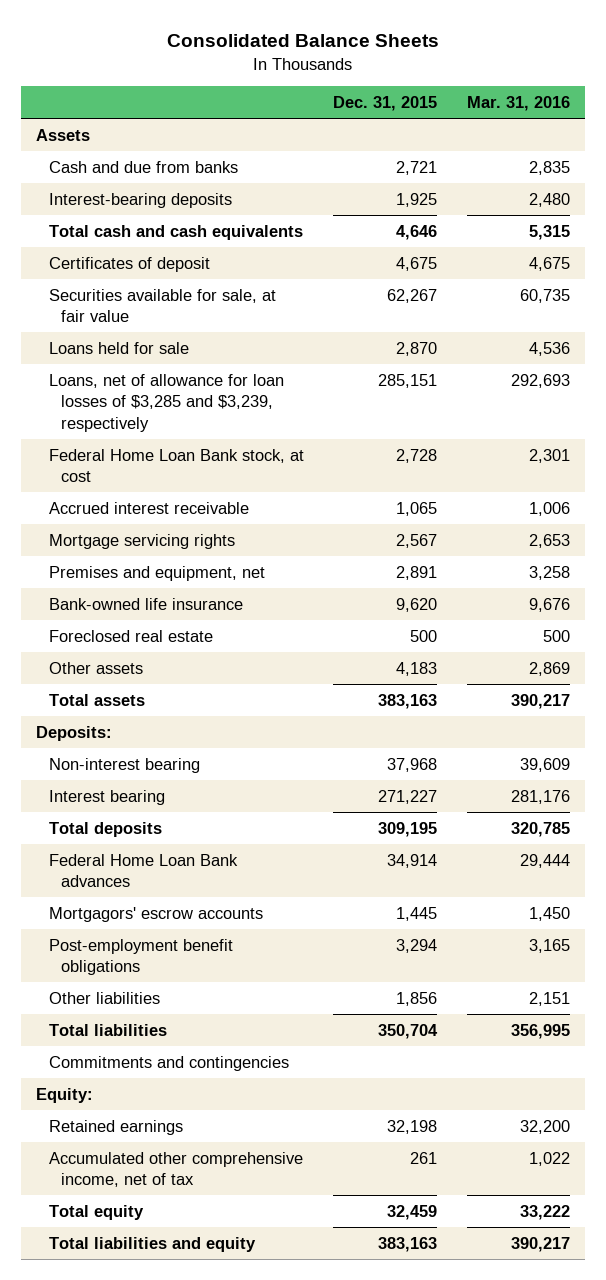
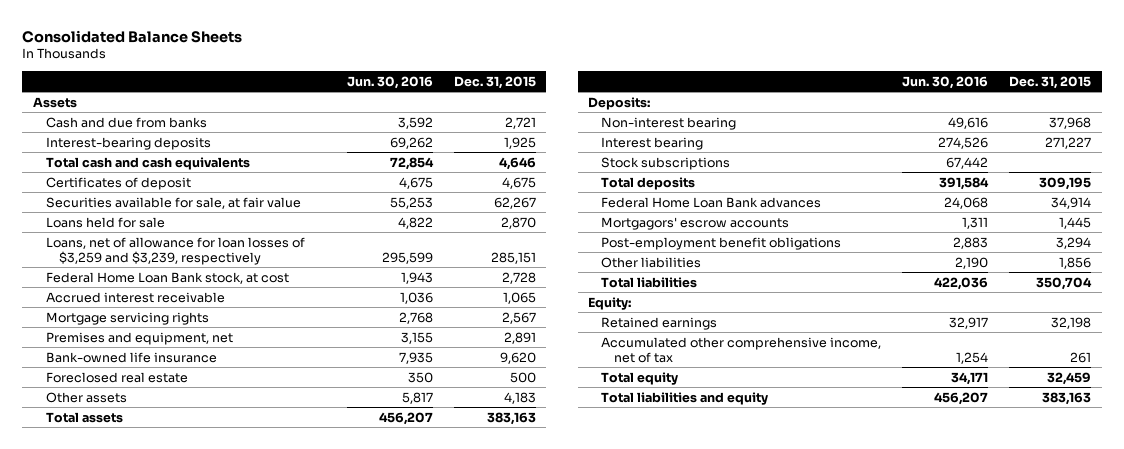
- | Dec. 31, 2015 | Mar. 31, 2016
+ | Jun. 30, 2016 | Dec. 31, 2015
- Loans, net of allowance for loan losses of $3,285 and $3,239, respectively | 285,151 | 292,693
+ Loans, net of allowance for loan losses of $3,259 and $3,239, respectively | 295,599 | 285,151
+ Stock subscriptions | 67,442 |
- Commitments and contingencies

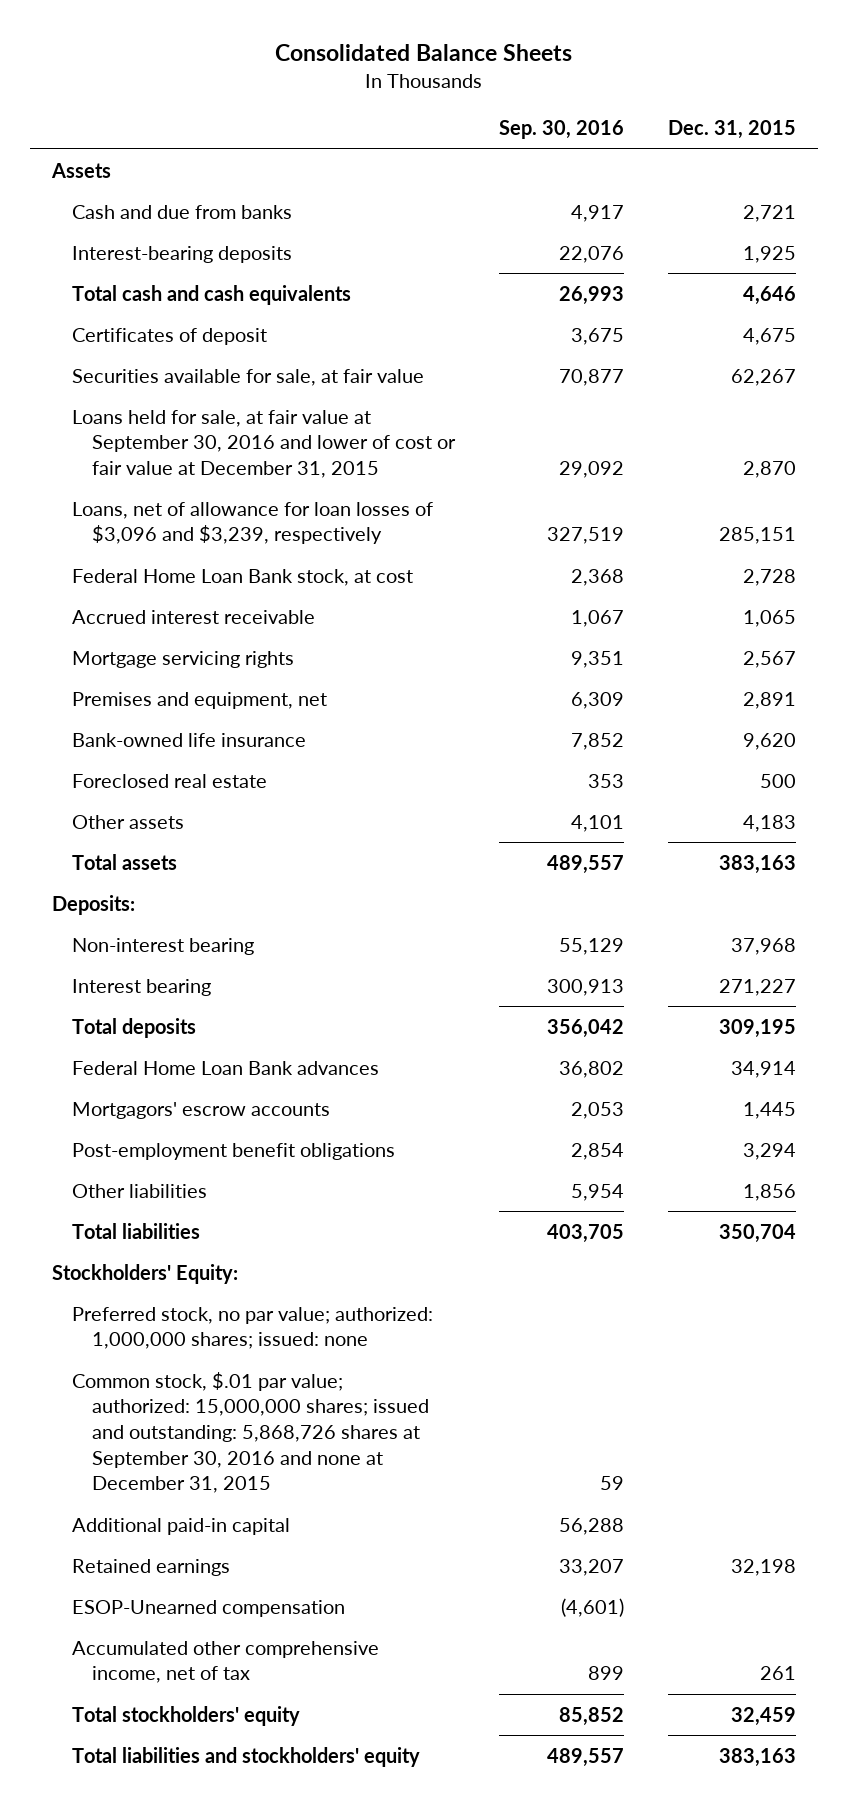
- | Jun. 30, 2016 | Dec. 31, 2015
+ | Sep. 30, 2016 | Dec. 31, 2015
- Loans held for sale | 4,822 | 2,870
- Loans, net of allowance for loan losses of $3,259 and $3,239, respectively | 295,599 | 285,151
+ Loans held for sale, at fair value at September 30, 2016 and lower of cost or fair value at December 31, 2015 | 29,092 | 2,870
+ Loans, net of allowance for loan losses of $3,096 and $3,239, respectively | 327,519 | 285,151
- Stock subscriptions | 67,442 |
- Equity:
+ Stockholders' Equity:
+ Preferred stock, no par value; authorized: 1,000,000 shares; issued: none
+ Common stock, $.01 par value; authorized: 15,000,000 shares; issued and outstanding: 5,868,726 shares at September 30, 2016 and none at December 31, 2015 | 59 |
+ Additional paid-in capital | 56,288 |
+ ESOP-Unearned compensation | (4,601) |
- Total equity | 34,171 | 32,459
- Total liabilities and equity | 456,207 | 383,163
+ Total stockholders' equity | 85,852 | 32,459
+ Total liabilities and stockholders' equity | 489,557 | 383,163

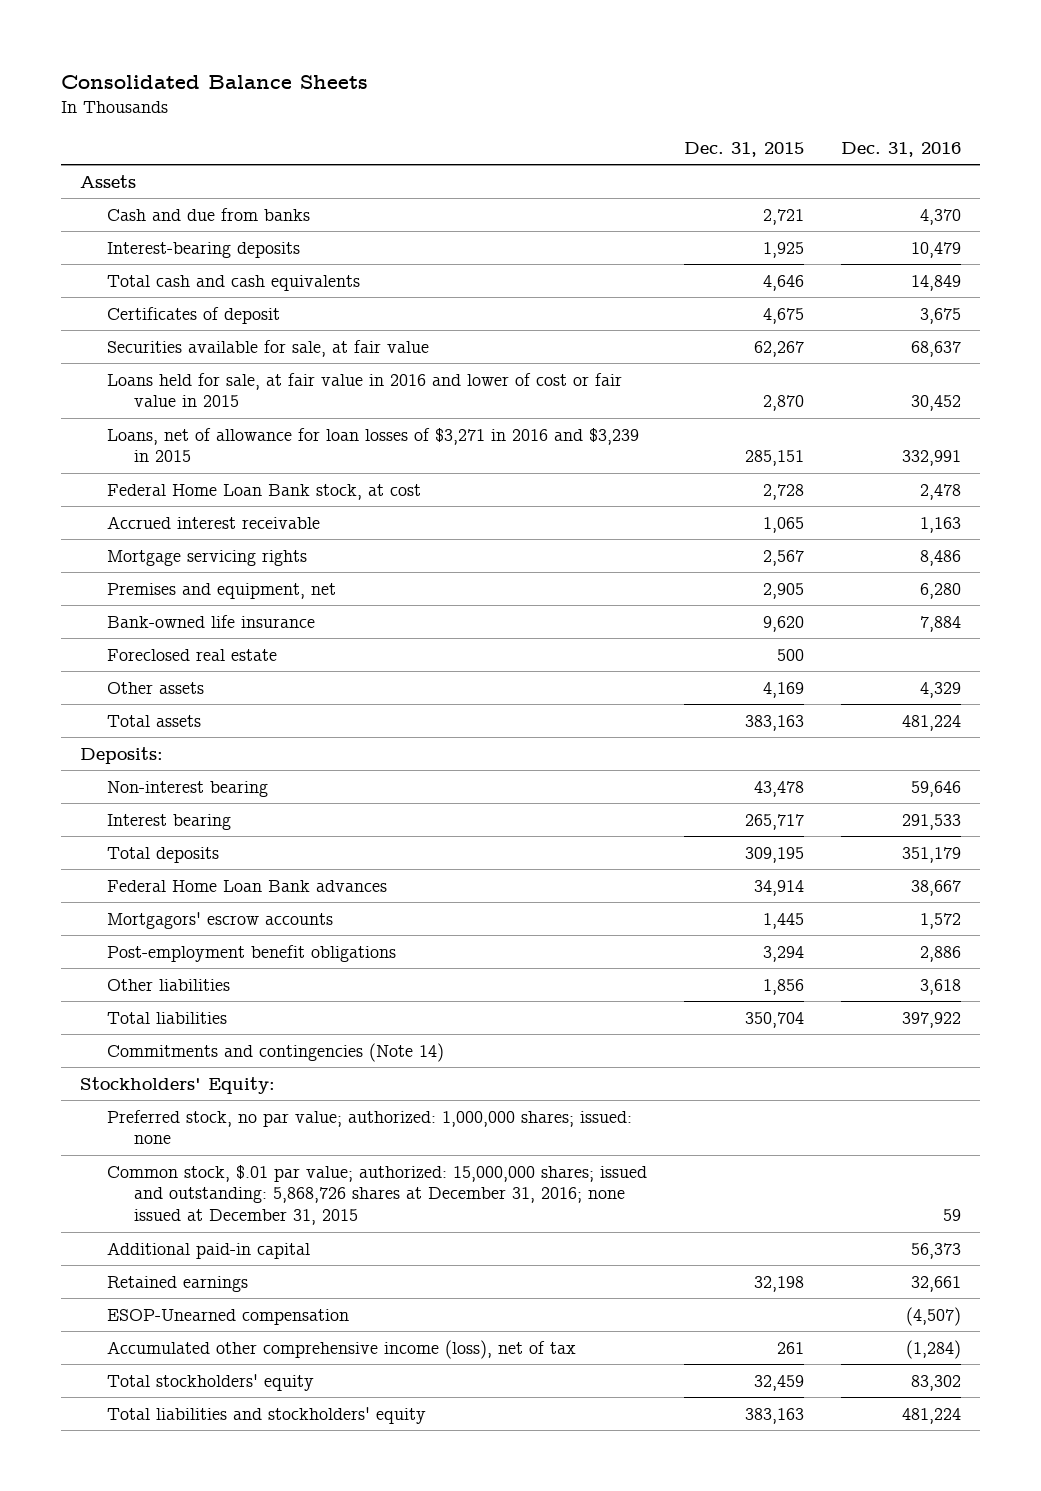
- | Sep. 30, 2016 | Dec. 31, 2015
+ | Dec. 31, 2015 | Dec. 31, 2016
- Loans held for sale, at fair value at September 30, 2016 and lower of cost or fair value at December 31, 2015 | 29,092 | 2,870
- Loans, net of allowance for loan losses of $3,096 and $3,239, respectively | 327,519 | 285,151
+ Loans held for sale, at fair value in 2016 and lower of cost or fair value in 2015 | 2,870 | 30,452
+ Loans, net of allowance for loan losses of $3,271 in 2016 and $3,239 in 2015 | 285,151 | 332,991
- Premises and equipment, net | 6,309 | 2,891
+ Premises and equipment, net | 2,905 | 6,280
- Other assets | 4,101 | 4,183
+ Other assets | 4,169 | 4,329
- Non-interest bearing | 55,129 | 37,968
- Interest bearing | 300,913 | 271,227
+ Non-interest bearing | 43,478 | 59,646
+ Interest bearing | 265,717 | 291,533
+ Commitments and contingencies (Note 14)
- Common stock, $.01 par value; authorized: 15,000,000 shares; issued and outstanding: 5,868,726 shares at September 30, 2016 and none at December 31, 2015 | 59 |
+ Common stock, $.01 par value; authorized: 15,000,000 shares; issued and outstanding: 5,868,726 shares at December 31, 2016; none issued at December 31, 2015 | | 59
- Accumulated other comprehensive income, net of tax | 899 | 261
+ Accumulated other comprehensive income (loss), net of tax | 261 | (1,284)

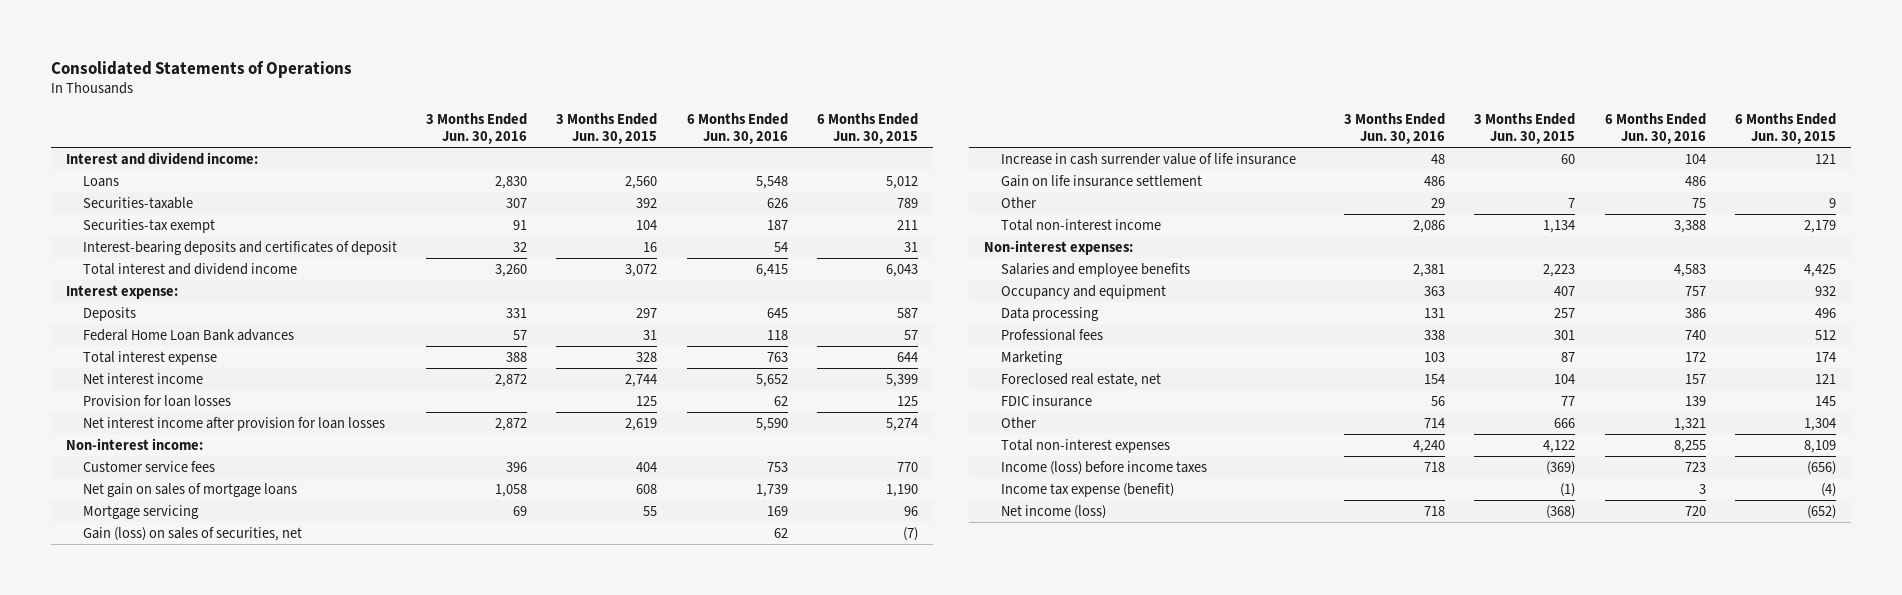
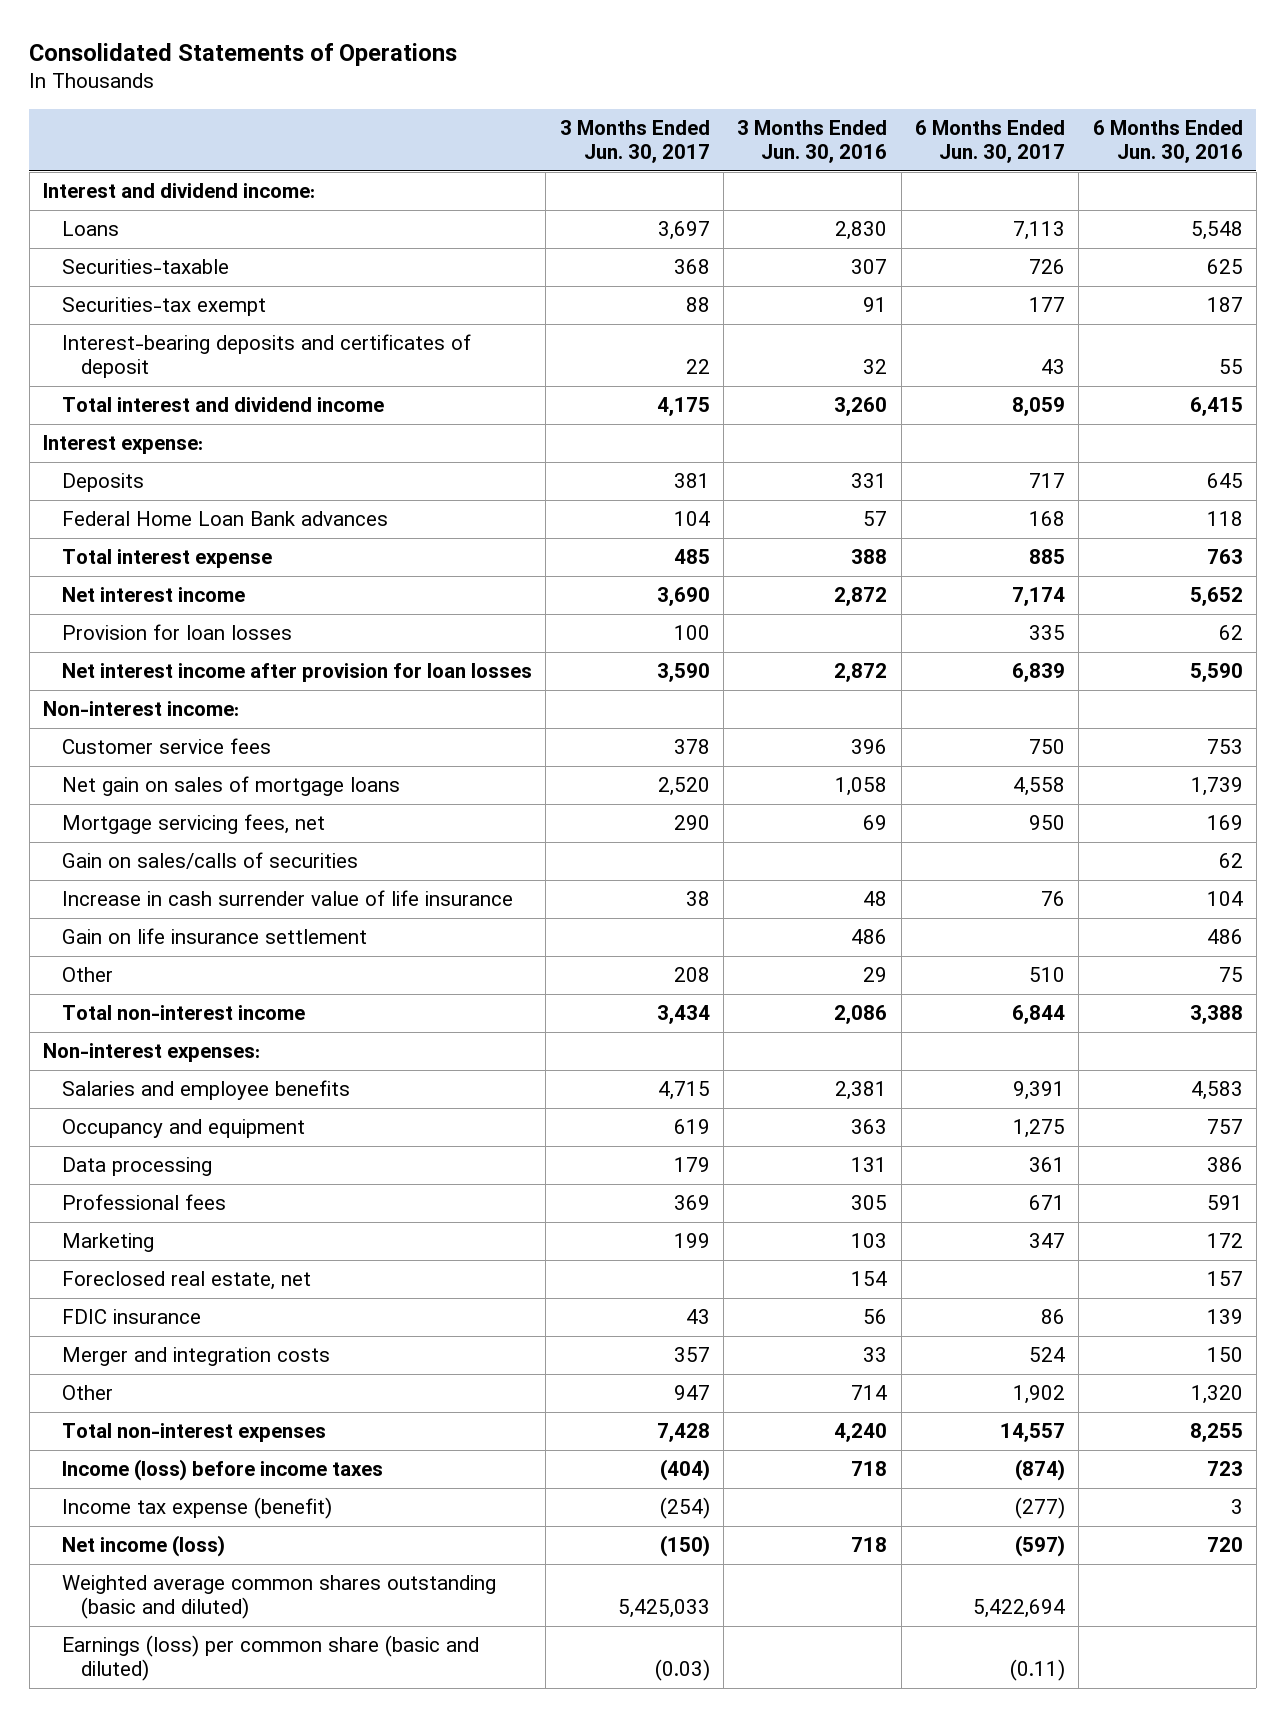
- | 3 Months Ended Jun. 30, 2016 | 3 Months Ended Jun. 30, 2015 | 6 Months Ended Jun. 30, 2016 | 6 Months Ended Jun. 30, 2015
+ | 3 Months Ended Jun. 30, 2017 | 3 Months Ended Jun. 30, 2016 | 6 Months Ended Jun. 30, 2017 | 6 Months Ended Jun. 30, 2016
- Securities-taxable | 307 | 392 | 626 | 789
+ Securities-taxable | 368 | 307 | 726 | 625
- Interest-bearing deposits and certificates of deposit | 32 | 16 | 54 | 31
+ Interest-bearing deposits and certificates of deposit | 22 | 32 | 43 | 55
- Mortgage servicing | 69 | 55 | 169 | 96
- Gain (loss) on sales of securities, net | | | 62 | (7)
+ Mortgage servicing fees, net | 290 | 69 | 950 | 169
+ Gain on sales/calls of securities | | | | 62
- Professional fees | 338 | 301 | 740 | 512
+ Professional fees | 369 | 305 | 671 | 591
- Other | 714 | 666 | 1,321 | 1,304
+ Merger and integration costs | 357 | 33 | 524 | 150
+ Other | 947 | 714 | 1,902 | 1,320
+ Weighted average common shares outstanding (basic and diluted) | 5,425,033 | | 5,422,694 |
+ Earnings (loss) per common share (basic and diluted) | (0.03) | | (0.11) |

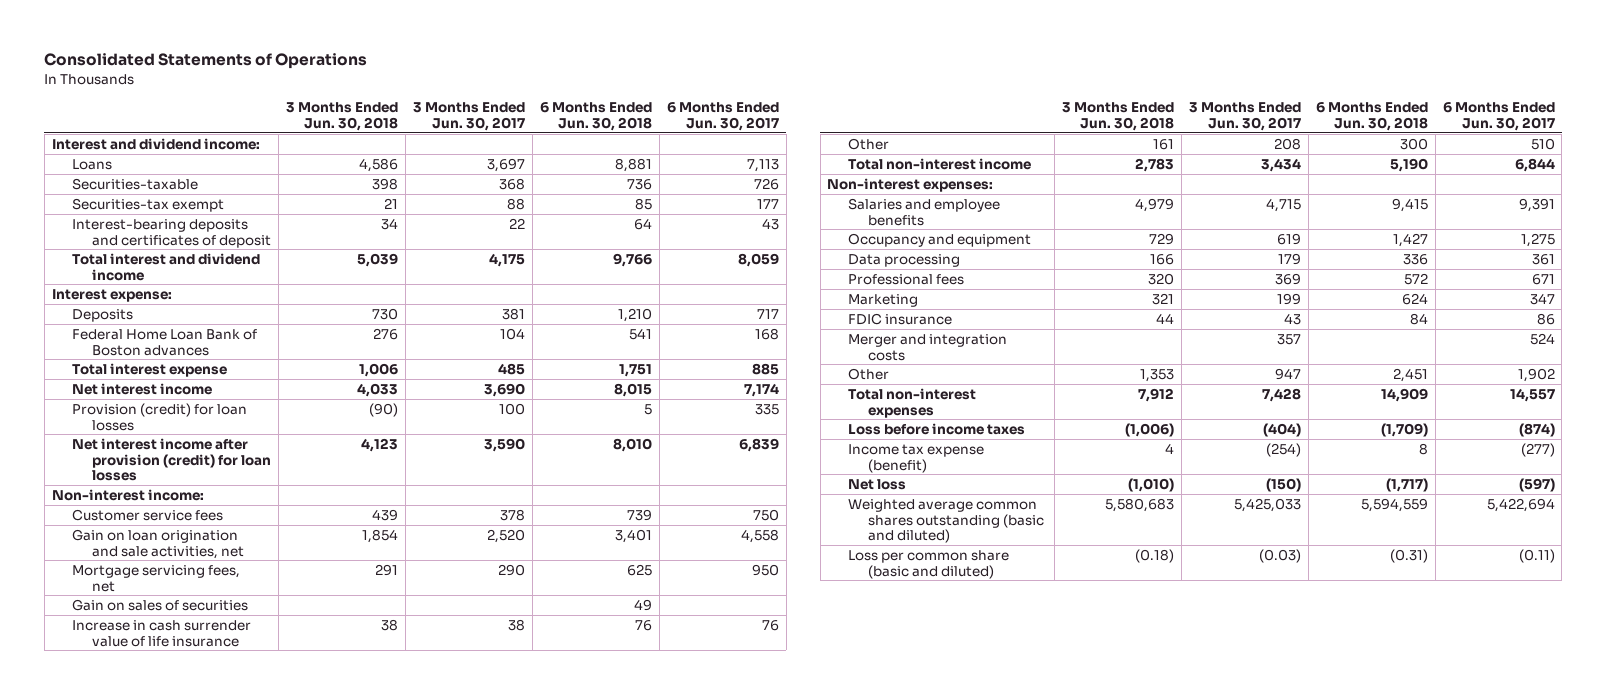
- | 3 Months Ended Jun. 30, 2017 | 3 Months Ended Jun. 30, 2016 | 6 Months Ended Jun. 30, 2017 | 6 Months Ended Jun. 30, 2016
+ | 3 Months Ended Jun. 30, 2018 | 3 Months Ended Jun. 30, 2017 | 6 Months Ended Jun. 30, 2018 | 6 Months Ended Jun. 30, 2017
- Federal Home Loan Bank advances | 104 | 57 | 168 | 118
+ Federal Home Loan Bank of Boston advances | 276 | 104 | 541 | 168
- Provision for loan losses | 100 | | 335 | 62
- Net interest income after provision for loan losses | 3,590 | 2,872 | 6,839 | 5,590
+ Provision (credit) for loan losses | (90) | 100 | 5 | 335
+ Net interest income after provision (credit) for loan losses | 4,123 | 3,590 | 8,010 | 6,839
- Net gain on sales of mortgage loans | 2,520 | 1,058 | 4,558 | 1,739
+ Gain on loan origination and sale activities, net | 1,854 | 2,520 | 3,401 | 4,558
- Gain on sales/calls of securities | | | | 62
+ Gain on sales of securities | | | 49 |
- Gain on life insurance settlement | | 486 | | 486
- Foreclosed real estate, net | | 154 | | 157
- Income (loss) before income taxes | (404) | 718 | (874) | 723
+ Loss before income taxes | (1,006) | (404) | (1,709) | (874)
- Net income (loss) | (150) | 718 | (597) | 720
+ Net loss | (1,010) | (150) | (1,717) | (597)
- Earnings (loss) per common share (basic and diluted) | (0.03) | | (0.11) |
+ Loss per common share (basic and diluted) | (0.18) | (0.03) | (0.31) | (0.11)

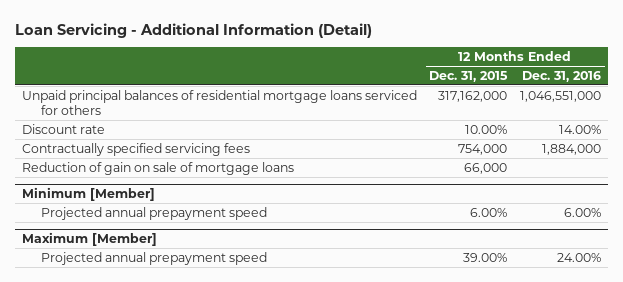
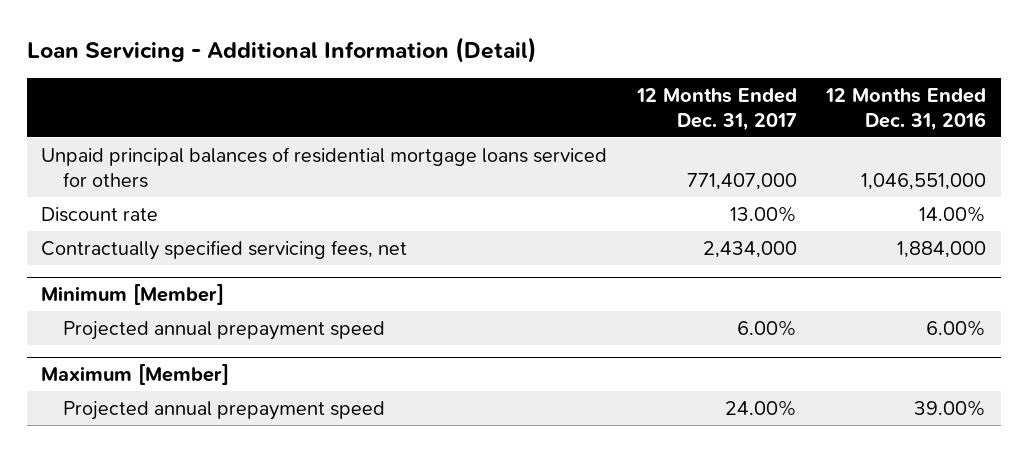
- | 12 Months Ended Dec. 31, 2015 | 12 Months Ended Dec. 31, 2016
+ | 12 Months Ended Dec. 31, 2017 | 12 Months Ended Dec. 31, 2016
- Contractually specified servicing fees | 754,000 | 1,884,000
- Reduction of gain on sale of mortgage loans | 66,000 |
+ Contractually specified servicing fees, net | 2,434,000 | 1,884,000
@ Maximum [Member]
- Projected annual prepayment speed | 39.00% | 24.00%
+ Projected annual prepayment speed | 24.00% | 39.00%

